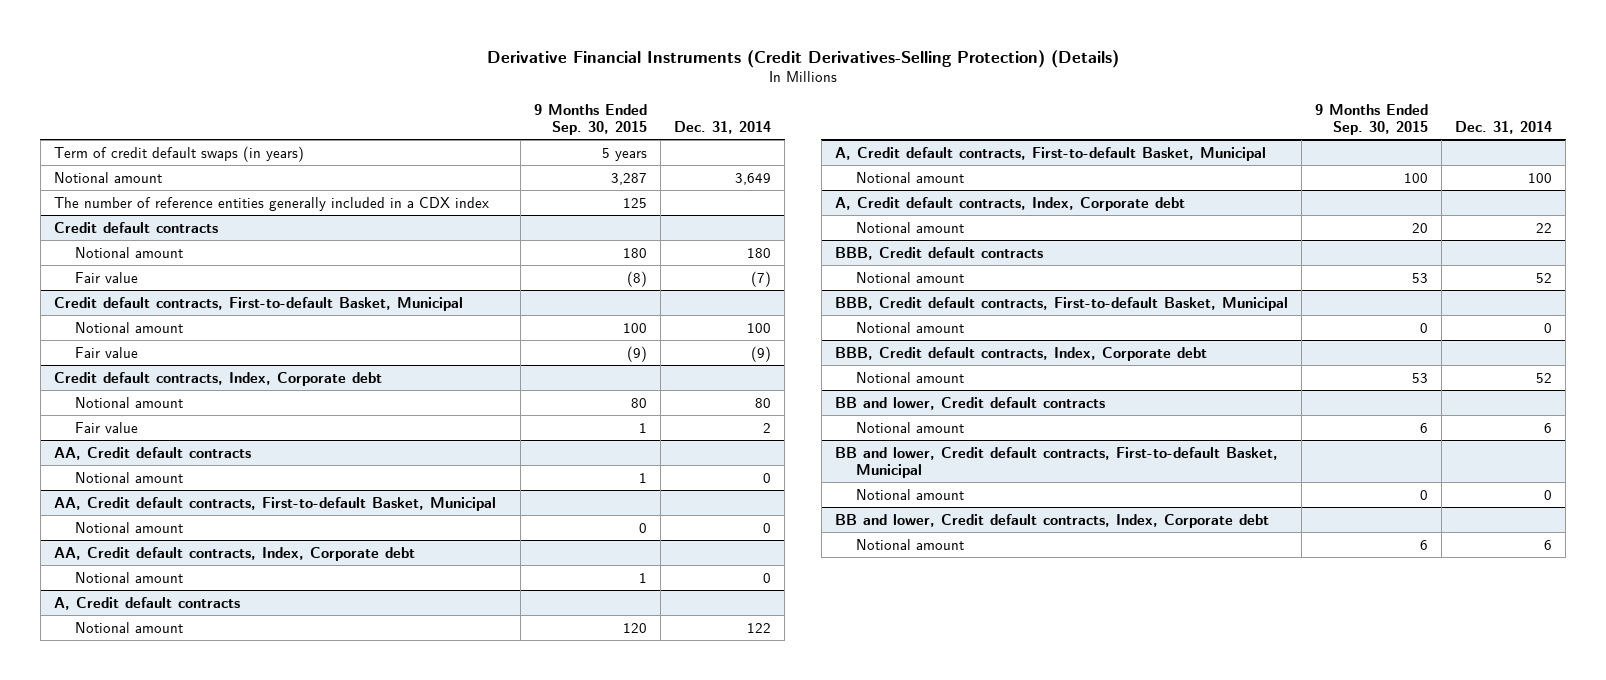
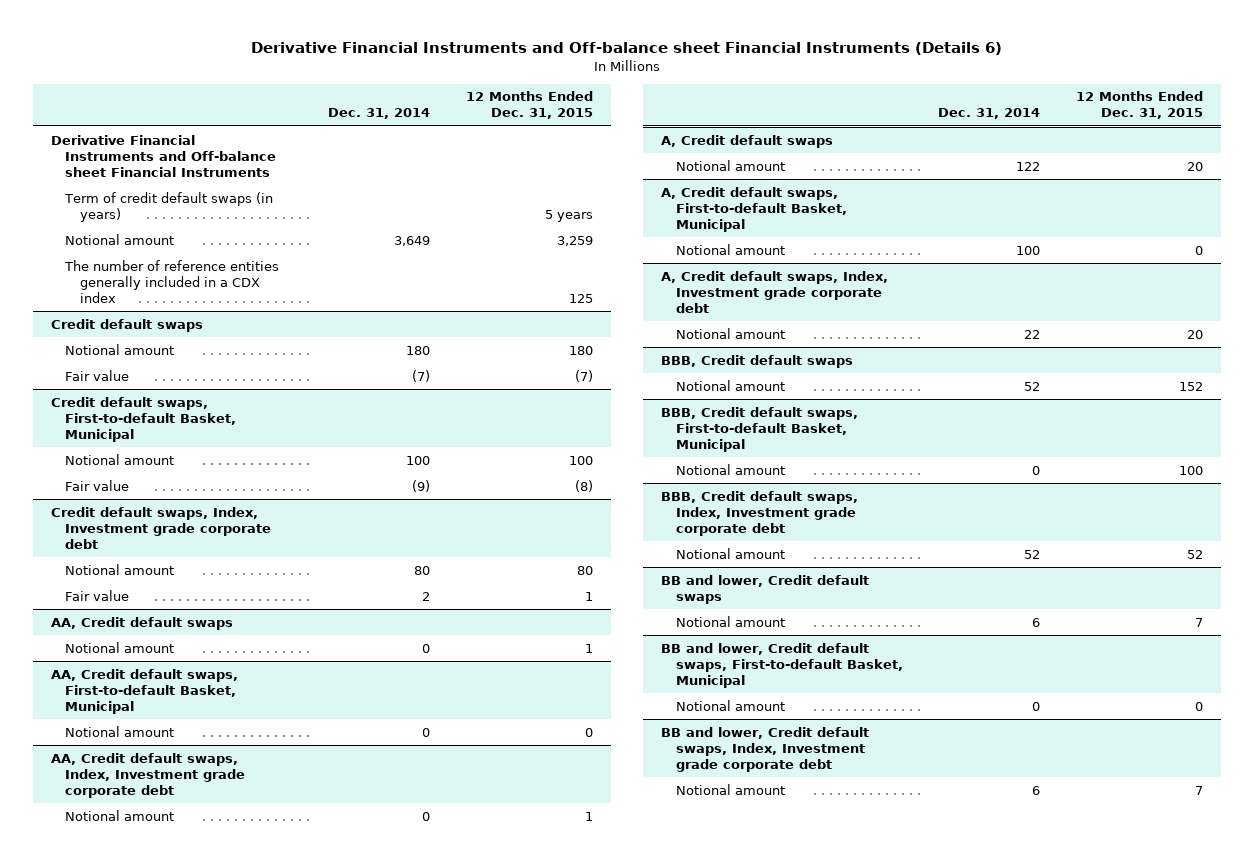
- Derivative Financial Instruments (Credit Derivatives-Selling Protection) (Details)
+ Derivative Financial Instruments and Off-balance sheet Financial Instruments (Details 6)
- | 9 Months Ended Sep. 30, 2015 | Dec. 31, 2014
+ | Dec. 31, 2014 | 12 Months Ended Dec. 31, 2015
+ Derivative Financial Instruments and Off-balance sheet Financial Instruments
- Credit default contracts
+ Credit default swaps
- Credit default contracts, First-to-default Basket, Municipal
+ Credit default swaps, First-to-default Basket, Municipal
- Credit default contracts, Index, Corporate debt
+ Credit default swaps, Index, Investment grade corporate debt
- AA, Credit default contracts
+ AA, Credit default swaps
- AA, Credit default contracts, First-to-default Basket, Municipal
+ AA, Credit default swaps, First-to-default Basket, Municipal
- AA, Credit default contracts, Index, Corporate debt
+ AA, Credit default swaps, Index, Investment grade corporate debt
- A, Credit default contracts
+ A, Credit default swaps
- A, Credit default contracts, First-to-default Basket, Municipal
+ A, Credit default swaps, First-to-default Basket, Municipal
- A, Credit default contracts, Index, Corporate debt
+ A, Credit default swaps, Index, Investment grade corporate debt
- BBB, Credit default contracts
+ BBB, Credit default swaps
- BBB, Credit default contracts, First-to-default Basket, Municipal
+ BBB, Credit default swaps, First-to-default Basket, Municipal
- BBB, Credit default contracts, Index, Corporate debt
+ BBB, Credit default swaps, Index, Investment grade corporate debt
- BB and lower, Credit default contracts
+ BB and lower, Credit default swaps
- BB and lower, Credit default contracts, First-to-default Basket, Municipal
+ BB and lower, Credit default swaps, First-to-default Basket, Municipal
- BB and lower, Credit default contracts, Index, Corporate debt
+ BB and lower, Credit default swaps, Index, Investment grade corporate debt

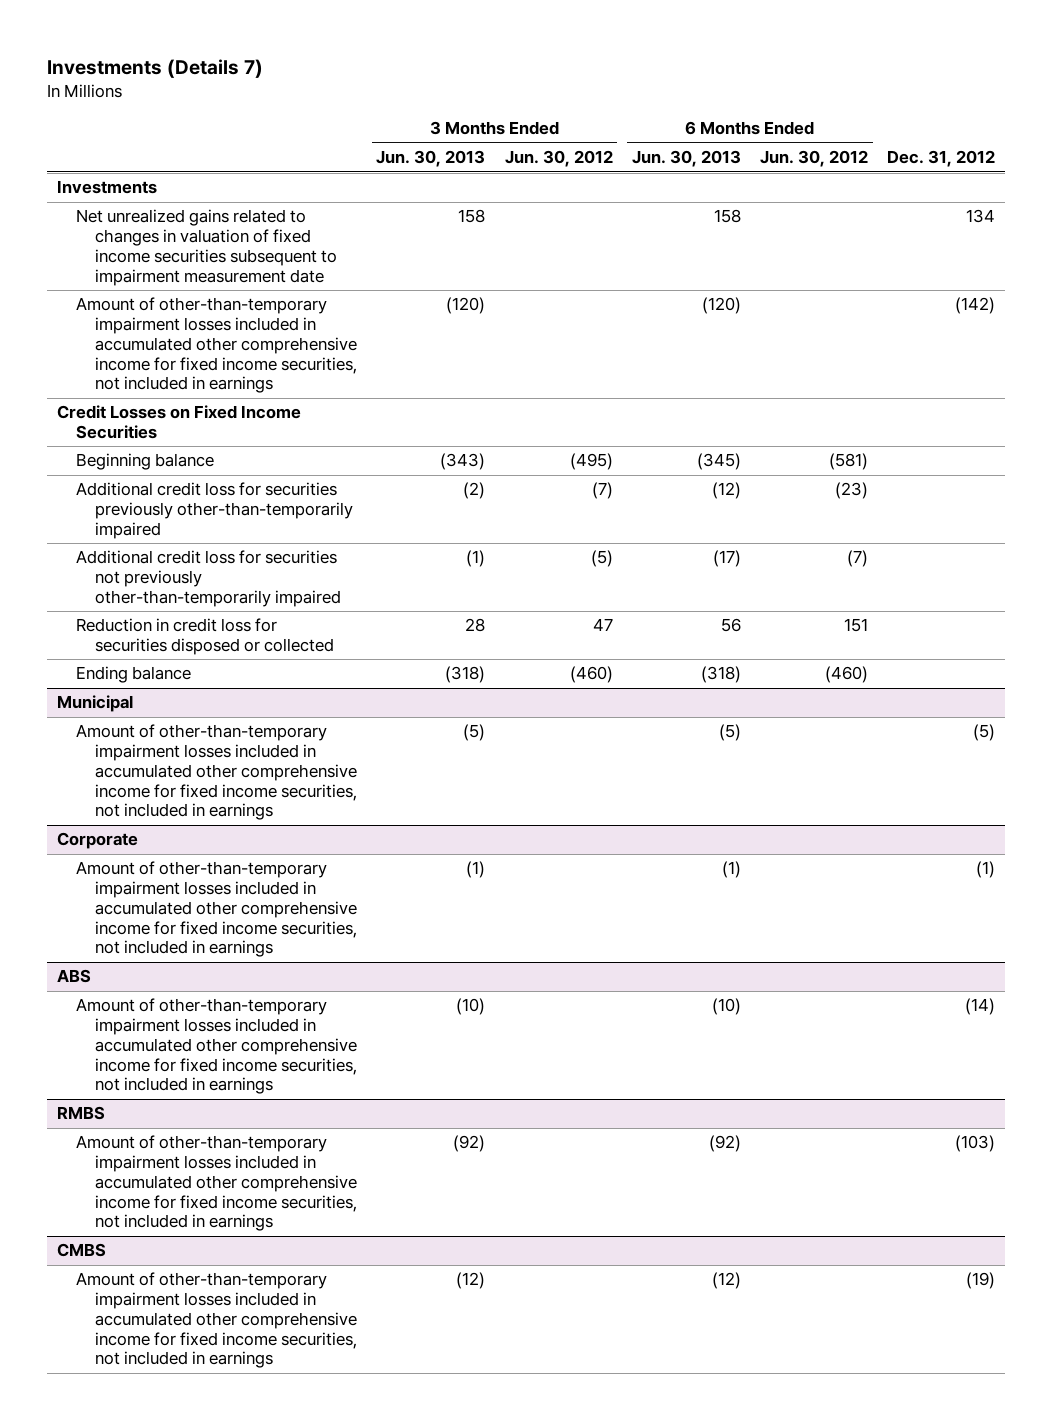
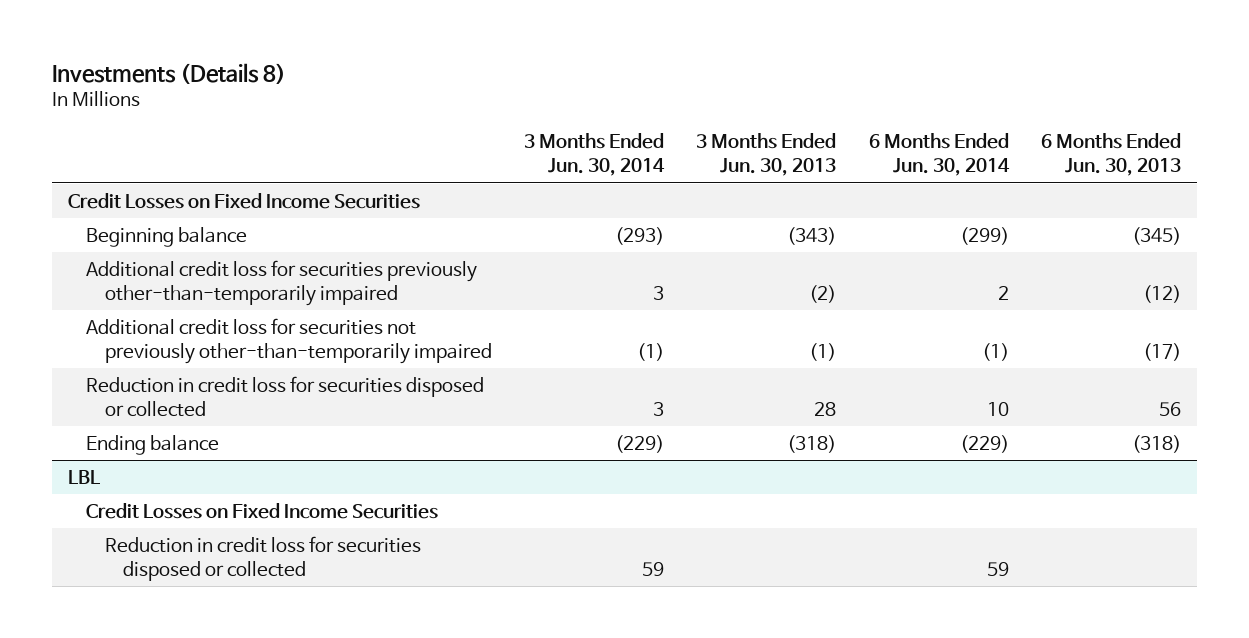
- Investments (Details 7)
+ Investments (Details 8)
- | 3 Months Ended Jun. 30, 2013 | 3 Months Ended Jun. 30, 2012 | 6 Months Ended Jun. 30, 2013 | 6 Months Ended Jun. 30, 2012 | Dec. 31, 2012
+ | 3 Months Ended Jun. 30, 2014 | 3 Months Ended Jun. 30, 2013 | 6 Months Ended Jun. 30, 2014 | 6 Months Ended Jun. 30, 2013
- Investments
- Net unrealized gains related to changes in valuation of fixed income securities subsequent to impairment measurement date | 158 | | 158 | | 134
- Amount of other-than-temporary impairment losses included in accumulated other comprehensive income for fixed income securities, not included in earnings | (120) | | (120) | | (142)
- Municipal
- Amount of other-than-temporary impairment losses included in accumulated other comprehensive income for fixed income securities, not included in earnings | (5) | | (5) | | (5)
- Corporate
- Amount of other-than-temporary impairment losses included in accumulated other comprehensive income for fixed income securities, not included in earnings | (1) | | (1) | | (1)
- ABS
- Amount of other-than-temporary impairment losses included in accumulated other comprehensive income for fixed income securities, not included in earnings | (10) | | (10) | | (14)
- RMBS
- Amount of other-than-temporary impairment losses included in accumulated other comprehensive income for fixed income securities, not included in earnings | (92) | | (92) | | (103)
- CMBS
- Amount of other-than-temporary impairment losses included in accumulated other comprehensive income for fixed income securities, not included in earnings | (12) | | (12) | | (19)
+ LBL
+ Credit Losses on Fixed Income Securities
+ Reduction in credit loss for securities disposed or collected | 59 | | 59 |

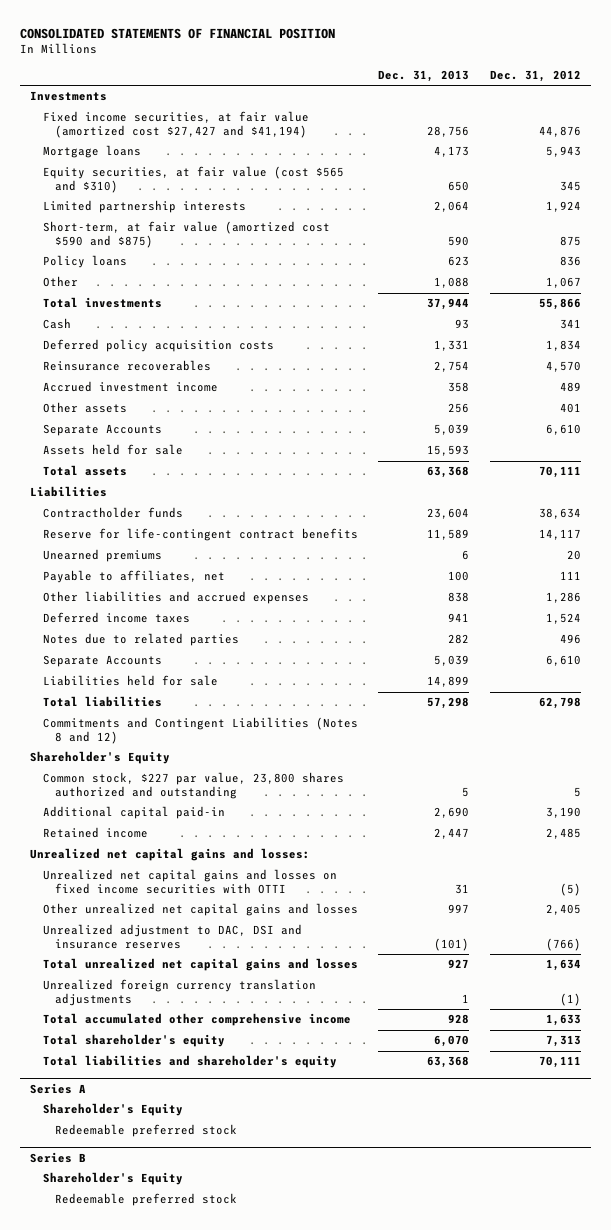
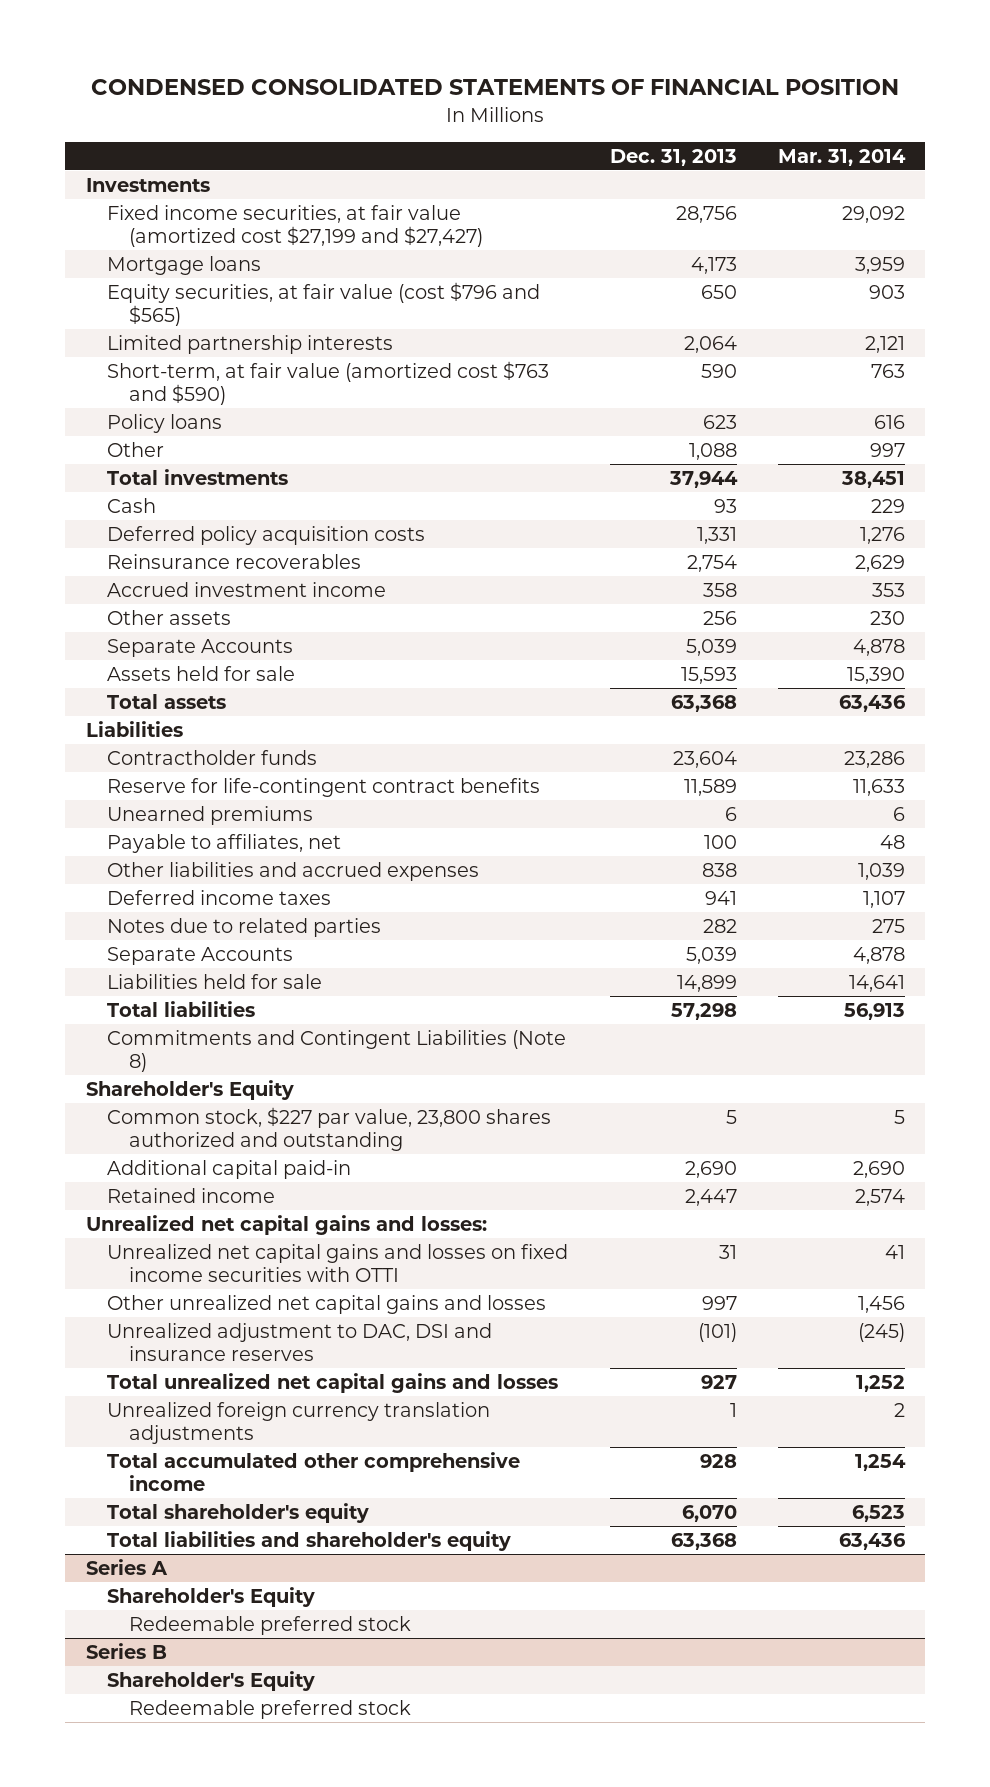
- CONSOLIDATED STATEMENTS OF FINANCIAL POSITION
+ CONDENSED CONSOLIDATED STATEMENTS OF FINANCIAL POSITION
- | Dec. 31, 2013 | Dec. 31, 2012
+ | Dec. 31, 2013 | Mar. 31, 2014
- Fixed income securities, at fair value (amortized cost $27,427 and $41,194) | 28,756 | 44,876
+ Fixed income securities, at fair value (amortized cost $27,199 and $27,427) | 28,756 | 29,092
- Equity securities, at fair value (cost $565 and $310) | 650 | 345
+ Equity securities, at fair value (cost $796 and $565) | 650 | 903
- Short-term, at fair value (amortized cost $590 and $875) | 590 | 875
+ Short-term, at fair value (amortized cost $763 and $590) | 590 | 763
- Commitments and Contingent Liabilities (Notes 8 and 12)
+ Commitments and Contingent Liabilities (Note 8)

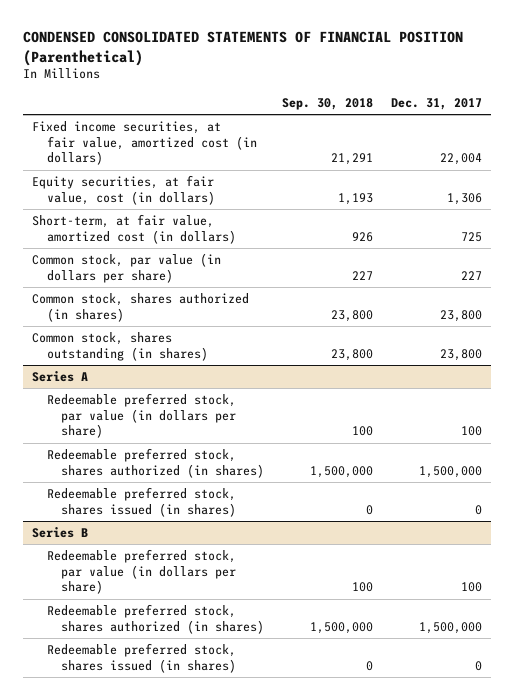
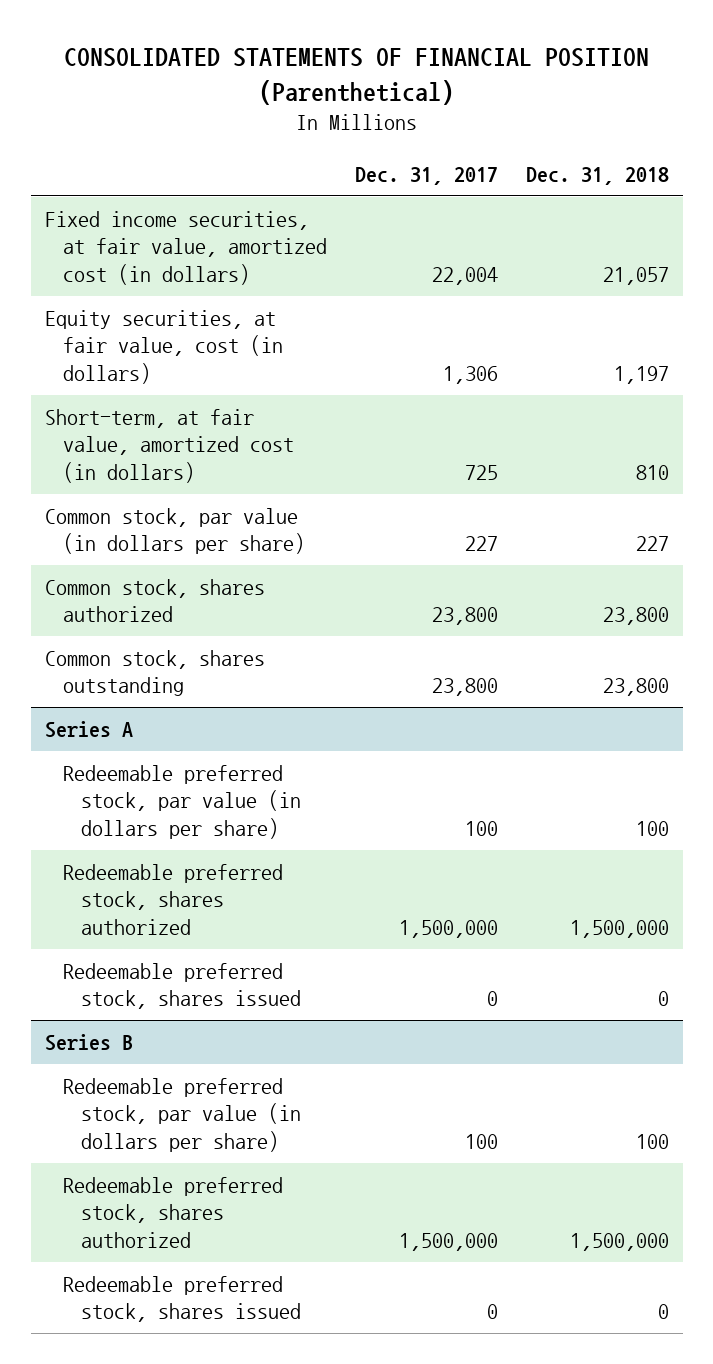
- CONDENSED CONSOLIDATED STATEMENTS OF FINANCIAL POSITION (Parenthetical)
+ CONSOLIDATED STATEMENTS OF FINANCIAL POSITION (Parenthetical)
- | Sep. 30, 2018 | Dec. 31, 2017
+ | Dec. 31, 2017 | Dec. 31, 2018
- Common stock, shares authorized (in shares) | 23,800 | 23,800
- Common stock, shares outstanding (in shares) | 23,800 | 23,800
+ Common stock, shares authorized | 23,800 | 23,800
+ Common stock, shares outstanding | 23,800 | 23,800
@ Series A
- Redeemable preferred stock, shares authorized (in shares) | 1,500,000 | 1,500,000
- Redeemable preferred stock, shares issued (in shares) | 0 | 0
+ Redeemable preferred stock, shares authorized | 1,500,000 | 1,500,000
+ Redeemable preferred stock, shares issued | 0 | 0
@ Series B
- Redeemable preferred stock, shares authorized (in shares) | 1,500,000 | 1,500,000
- Redeemable preferred stock, shares issued (in shares) | 0 | 0
+ Redeemable preferred stock, shares authorized | 1,500,000 | 1,500,000
+ Redeemable preferred stock, shares issued | 0 | 0

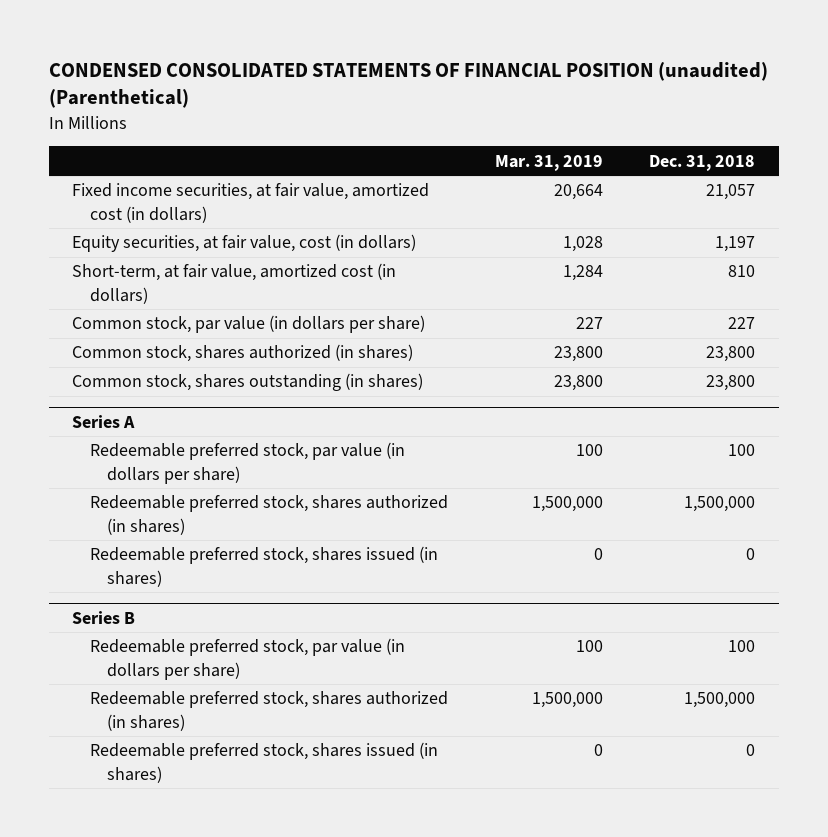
- CONSOLIDATED STATEMENTS OF FINANCIAL POSITION (Parenthetical)
+ CONDENSED CONSOLIDATED STATEMENTS OF FINANCIAL POSITION (unaudited) (Parenthetical)
- | Dec. 31, 2017 | Dec. 31, 2018
+ | Mar. 31, 2019 | Dec. 31, 2018
- Common stock, shares authorized | 23,800 | 23,800
- Common stock, shares outstanding | 23,800 | 23,800
+ Common stock, shares authorized (in shares) | 23,800 | 23,800
+ Common stock, shares outstanding (in shares) | 23,800 | 23,800
@ Series A
- Redeemable preferred stock, shares authorized | 1,500,000 | 1,500,000
- Redeemable preferred stock, shares issued | 0 | 0
+ Redeemable preferred stock, shares authorized (in shares) | 1,500,000 | 1,500,000
+ Redeemable preferred stock, shares issued (in shares) | 0 | 0
@ Series B
- Redeemable preferred stock, shares authorized | 1,500,000 | 1,500,000
- Redeemable preferred stock, shares issued | 0 | 0
+ Redeemable preferred stock, shares authorized (in shares) | 1,500,000 | 1,500,000
+ Redeemable preferred stock, shares issued (in shares) | 0 | 0

